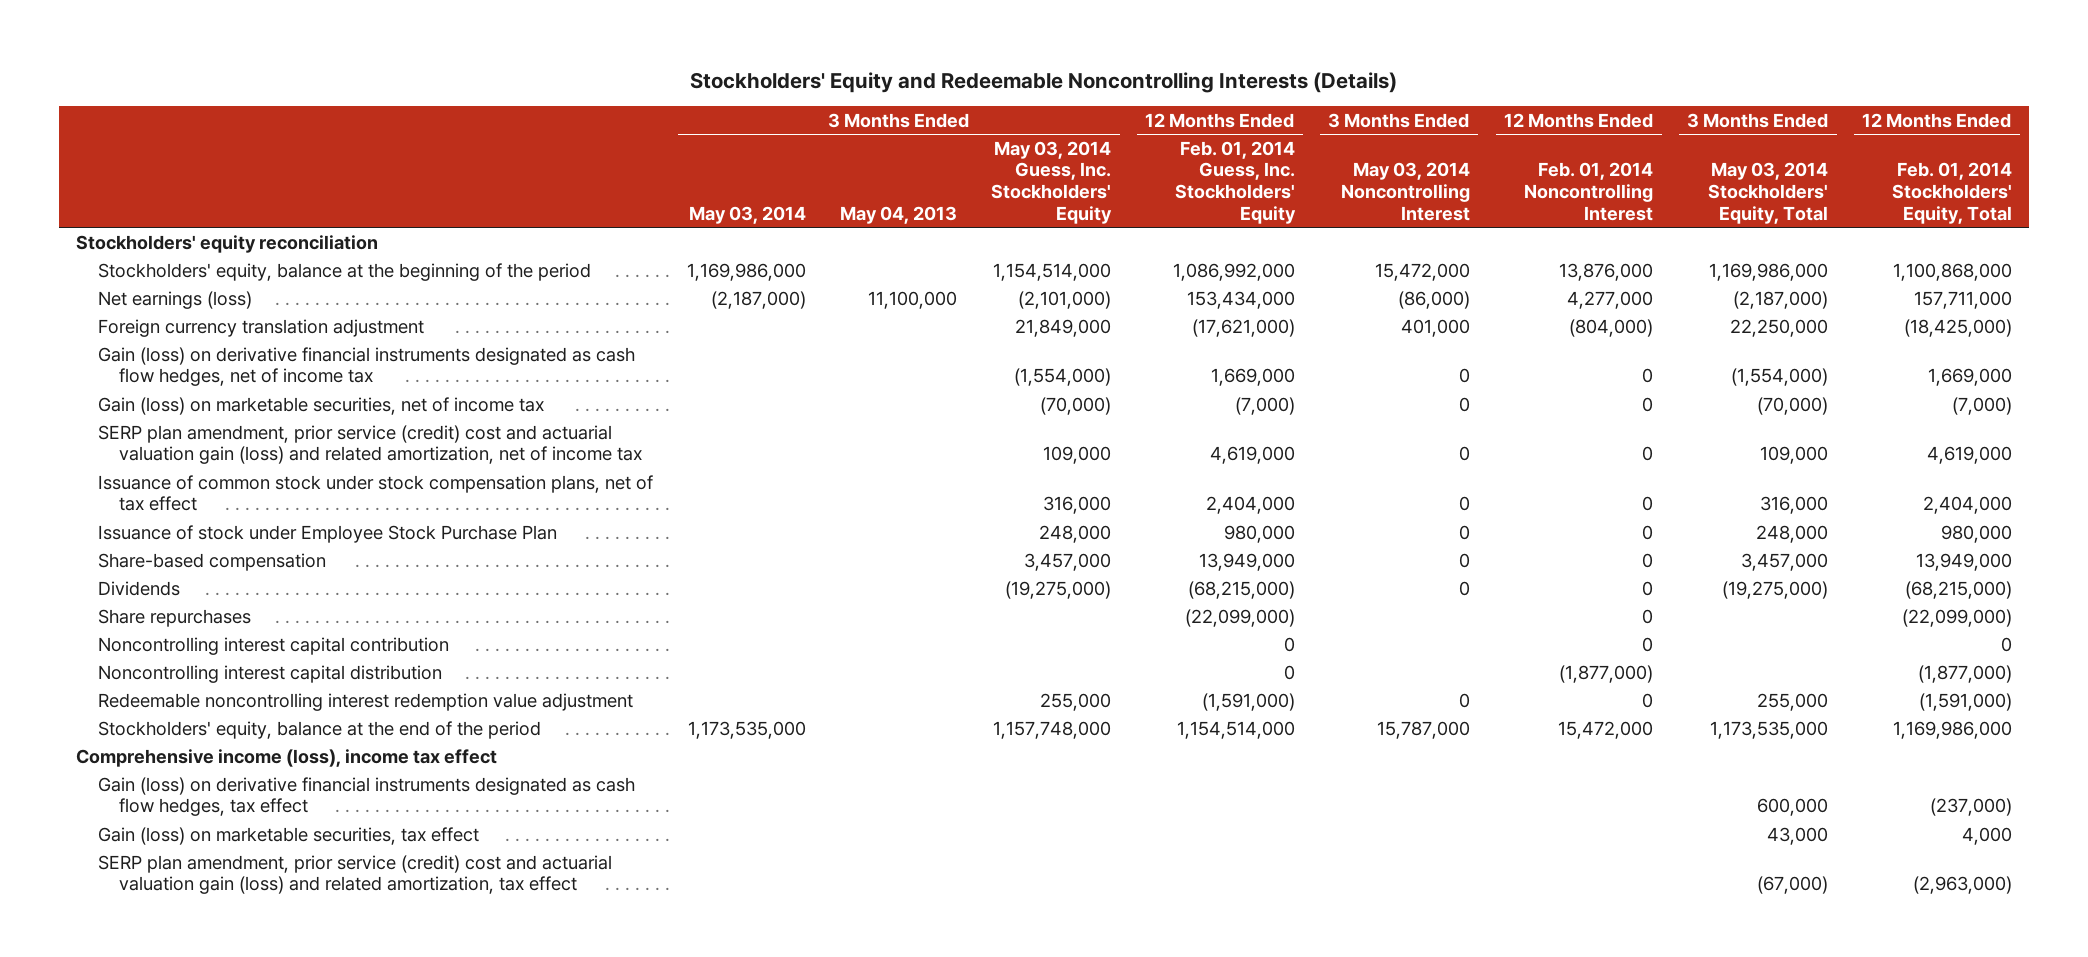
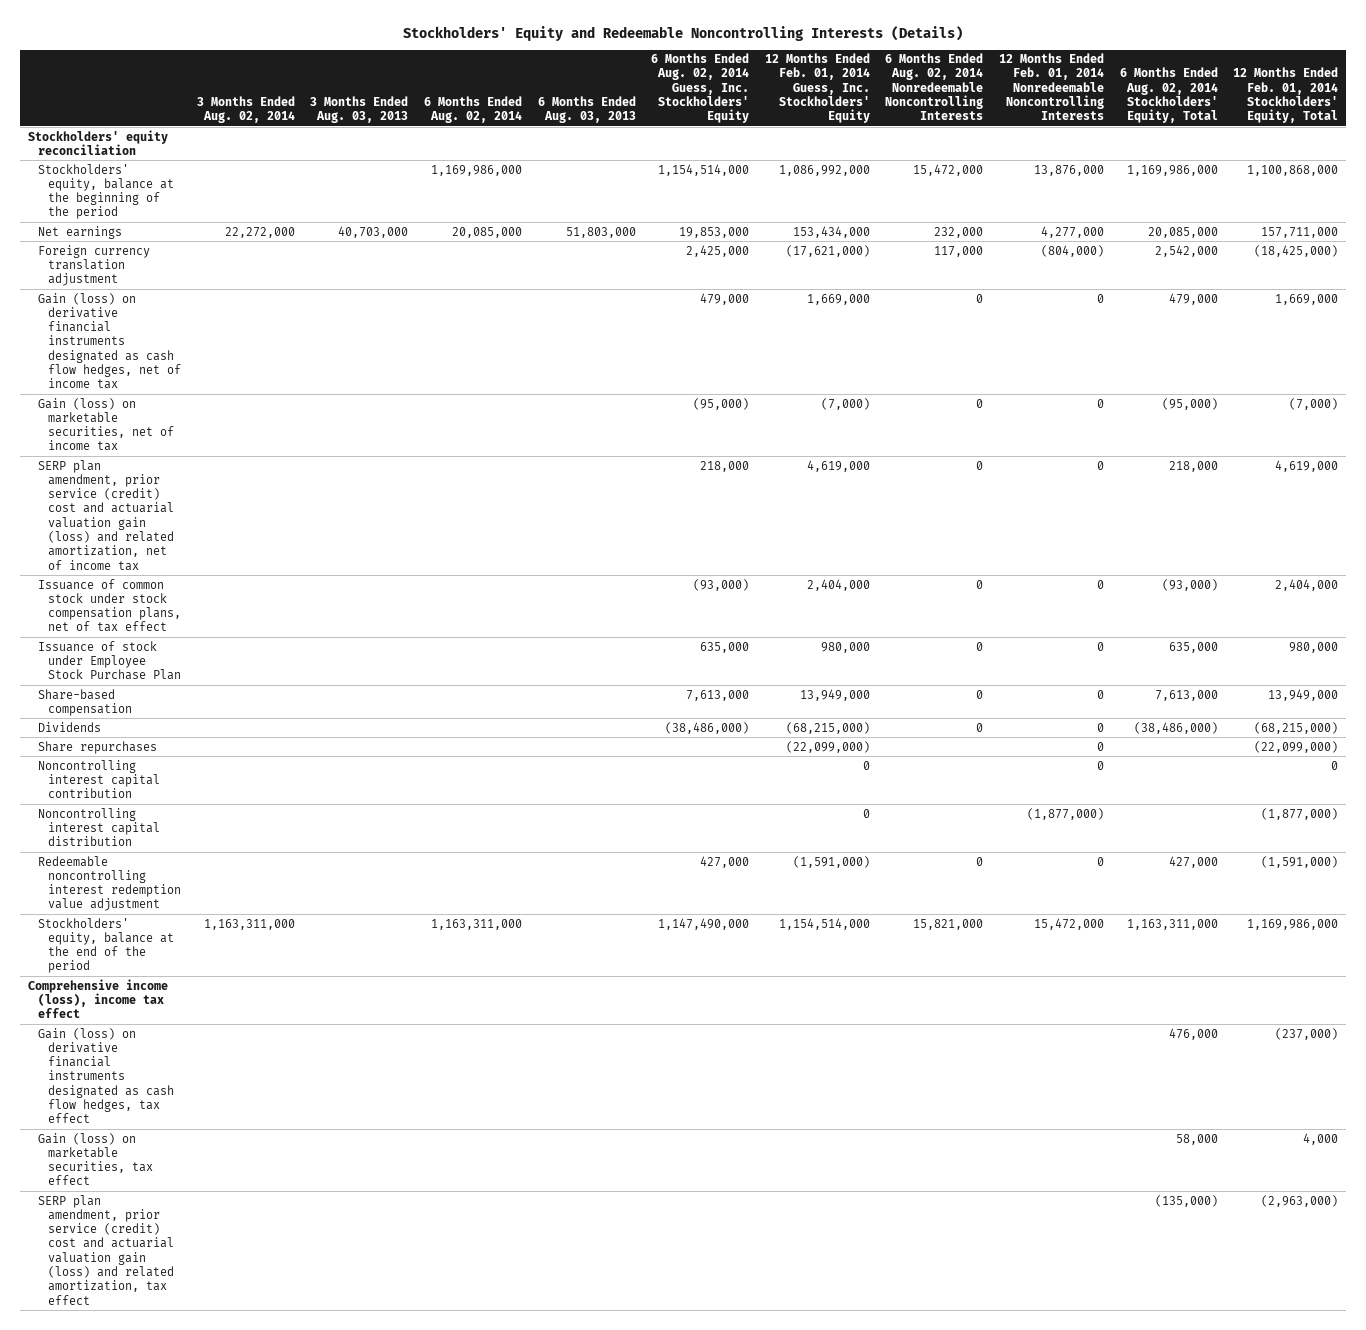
- | 3 Months Ended May 03, 2014 | 3 Months Ended May 04, 2013 | 3 Months Ended May 03, 2014 Guess, Inc. Stockholders' Equity | 12 Months Ended Feb. 01, 2014 Guess, Inc. Stockholders' Equity | 3 Months Ended May 03, 2014 Noncontrolling Interest | 12 Months Ended Feb. 01, 2014 Noncontrolling Interest | 3 Months Ended May 03, 2014 Stockholders' Equity, Total | 12 Months Ended Feb. 01, 2014 Stockholders' Equity, Total
+ | 3 Months Ended Aug. 02, 2014 | 3 Months Ended Aug. 03, 2013 | 6 Months Ended Aug. 02, 2014 | 6 Months Ended Aug. 03, 2013 | 6 Months Ended Aug. 02, 2014 Guess, Inc. Stockholders' Equity | 12 Months Ended Feb. 01, 2014 Guess, Inc. Stockholders' Equity | 6 Months Ended Aug. 02, 2014 Nonredeemable Noncontrolling Interests | 12 Months Ended Feb. 01, 2014 Nonredeemable Noncontrolling Interests | 6 Months Ended Aug. 02, 2014 Stockholders' Equity, Total | 12 Months Ended Feb. 01, 2014 Stockholders' Equity, Total
- Net earnings (loss) | (2,187,000) | 11,100,000 | (2,101,000) | 153,434,000 | (86,000) | 4,277,000 | (2,187,000) | 157,711,000
+ Net earnings | 22,272,000 | 40,703,000 | 20,085,000 | 51,803,000 | 19,853,000 | 153,434,000 | 232,000 | 4,277,000 | 20,085,000 | 157,711,000

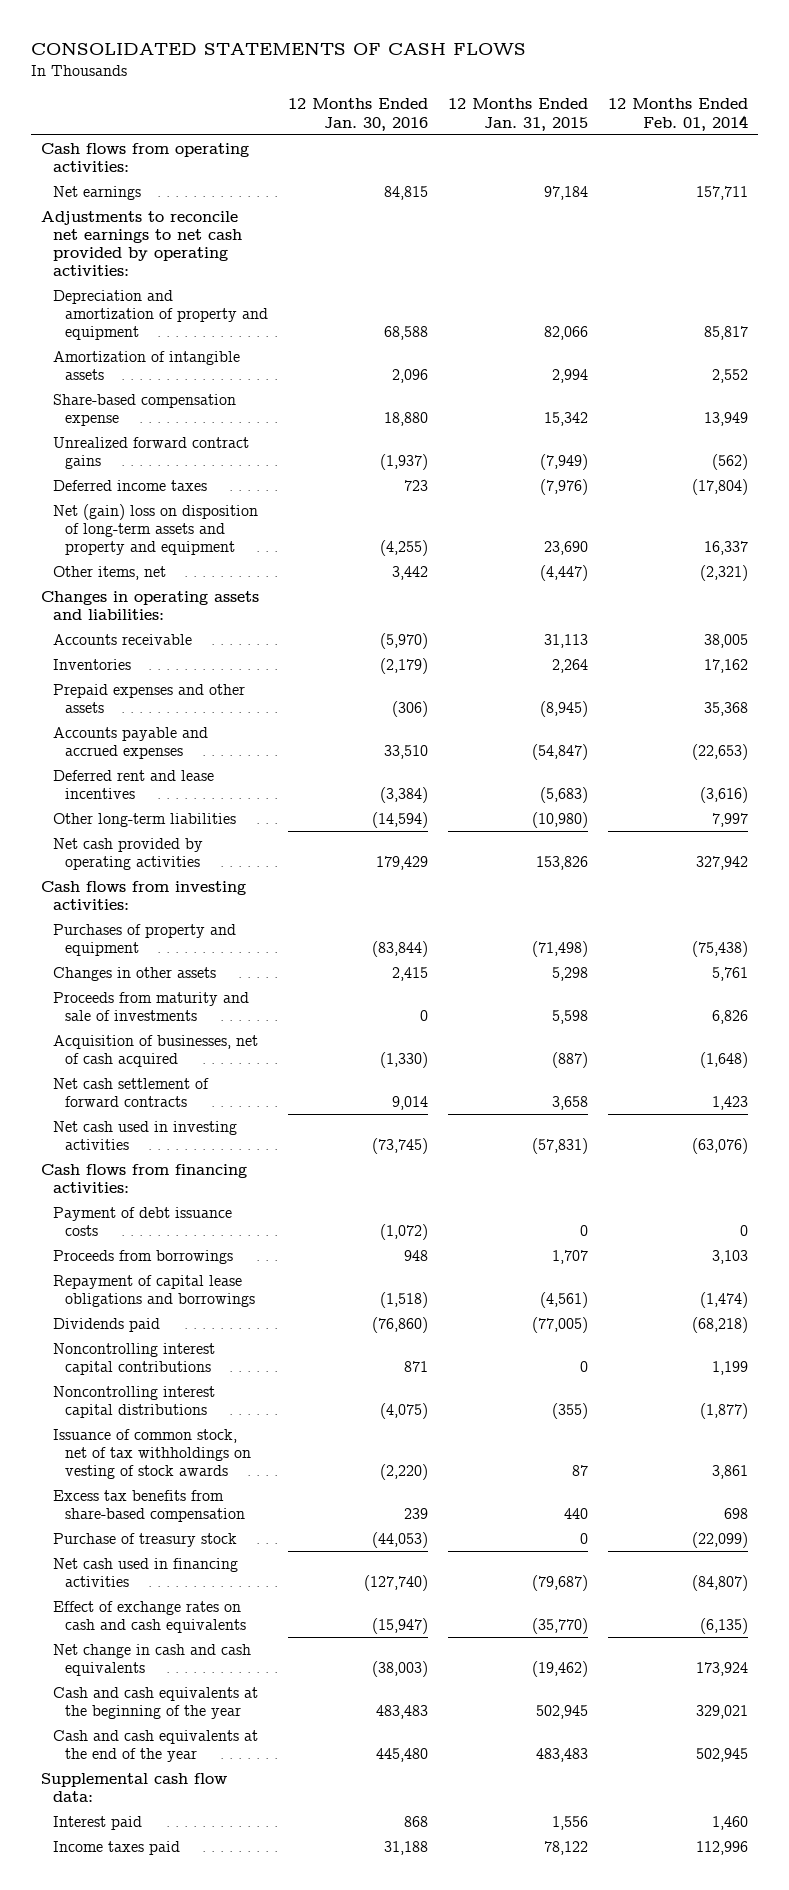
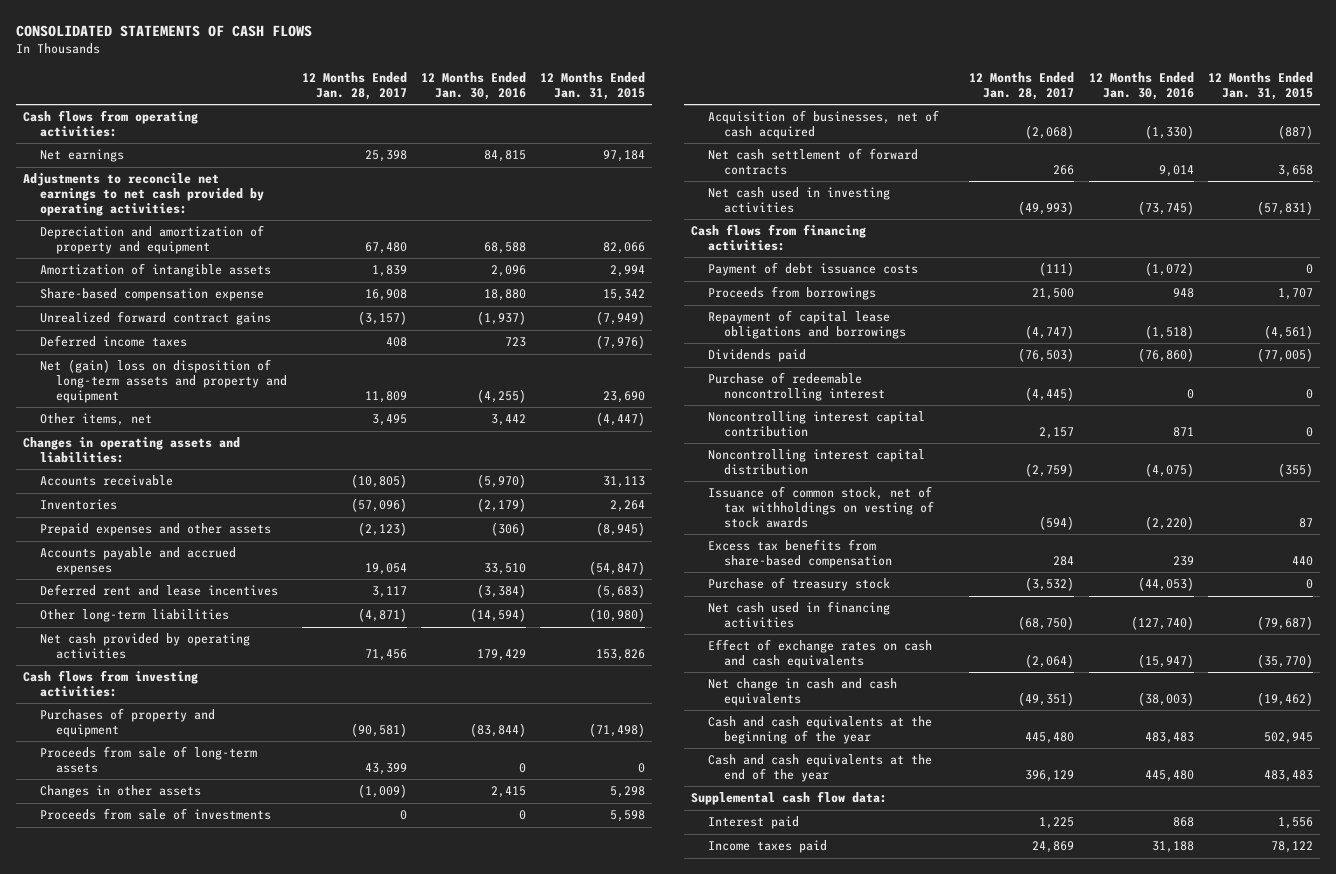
- | 12 Months Ended Jan. 30, 2016 | 12 Months Ended Jan. 31, 2015 | 12 Months Ended Feb. 01, 2014
+ | 12 Months Ended Jan. 28, 2017 | 12 Months Ended Jan. 30, 2016 | 12 Months Ended Jan. 31, 2015
+ Proceeds from sale of long-term assets | 43,399 | 0 | 0
- Proceeds from maturity and sale of investments | 0 | 5,598 | 6,826
+ Proceeds from sale of investments | 0 | 0 | 5,598
- Noncontrolling interest capital contributions | 871 | 0 | 1,199
- Noncontrolling interest capital distributions | (4,075) | (355) | (1,877)
+ Purchase of redeemable noncontrolling interest | (4,445) | 0 | 0
+ Noncontrolling interest capital contribution | 2,157 | 871 | 0
+ Noncontrolling interest capital distribution | (2,759) | (4,075) | (355)

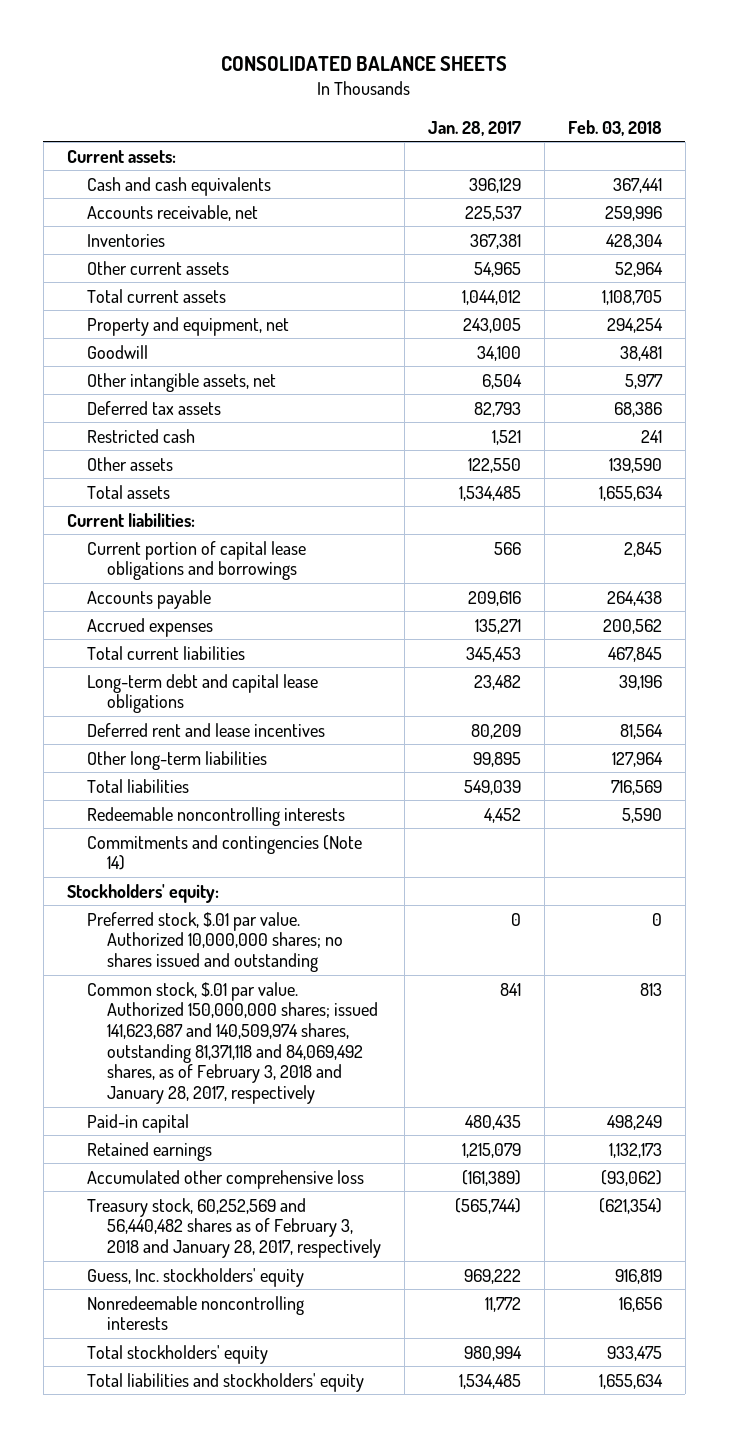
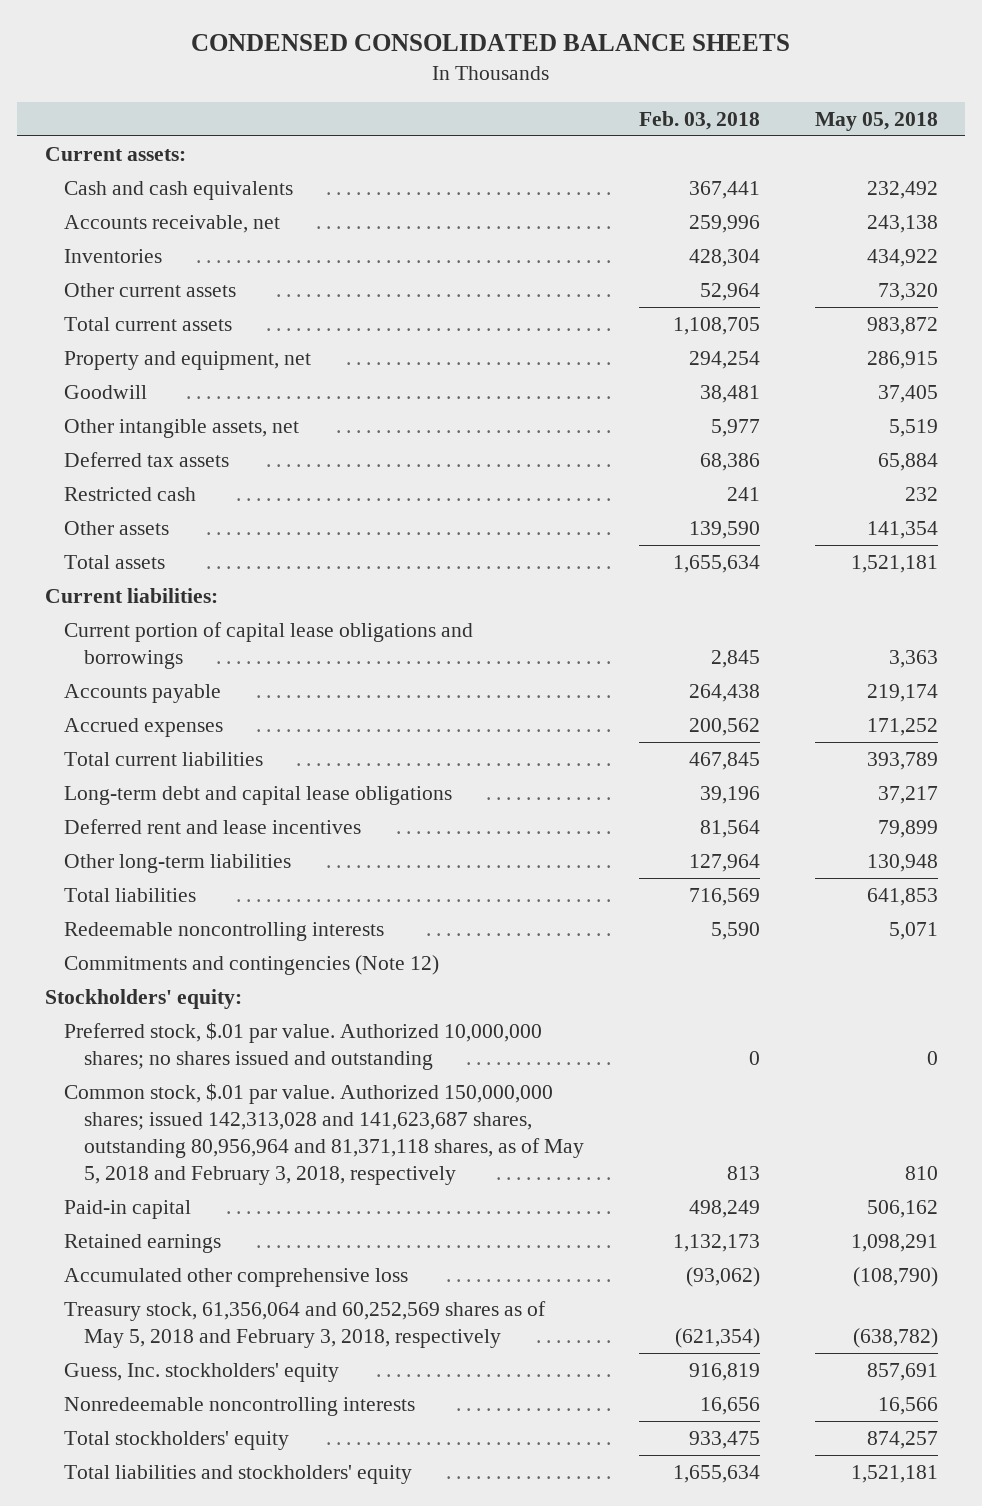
- CONSOLIDATED BALANCE SHEETS
+ CONDENSED CONSOLIDATED BALANCE SHEETS
- | Jan. 28, 2017 | Feb. 03, 2018
+ | Feb. 03, 2018 | May 05, 2018
- Commitments and contingencies (Note 14)
+ Commitments and contingencies (Note 12)
- Common stock, $.01 par value. Authorized 150,000,000 shares; issued 141,623,687 and 140,509,974 shares, outstanding 81,371,118 and 84,069,492 shares, as of February 3, 2018 and January 28, 2017, respectively | 841 | 813
+ Common stock, $.01 par value. Authorized 150,000,000 shares; issued 142,313,028 and 141,623,687 shares, outstanding 80,956,964 and 81,371,118 shares, as of May 5, 2018 and February 3, 2018, respectively | 813 | 810
- Treasury stock, 60,252,569 and 56,440,482 shares as of February 3, 2018 and January 28, 2017, respectively | (565,744) | (621,354)
+ Treasury stock, 61,356,064 and 60,252,569 shares as of May 5, 2018 and February 3, 2018, respectively | (621,354) | (638,782)

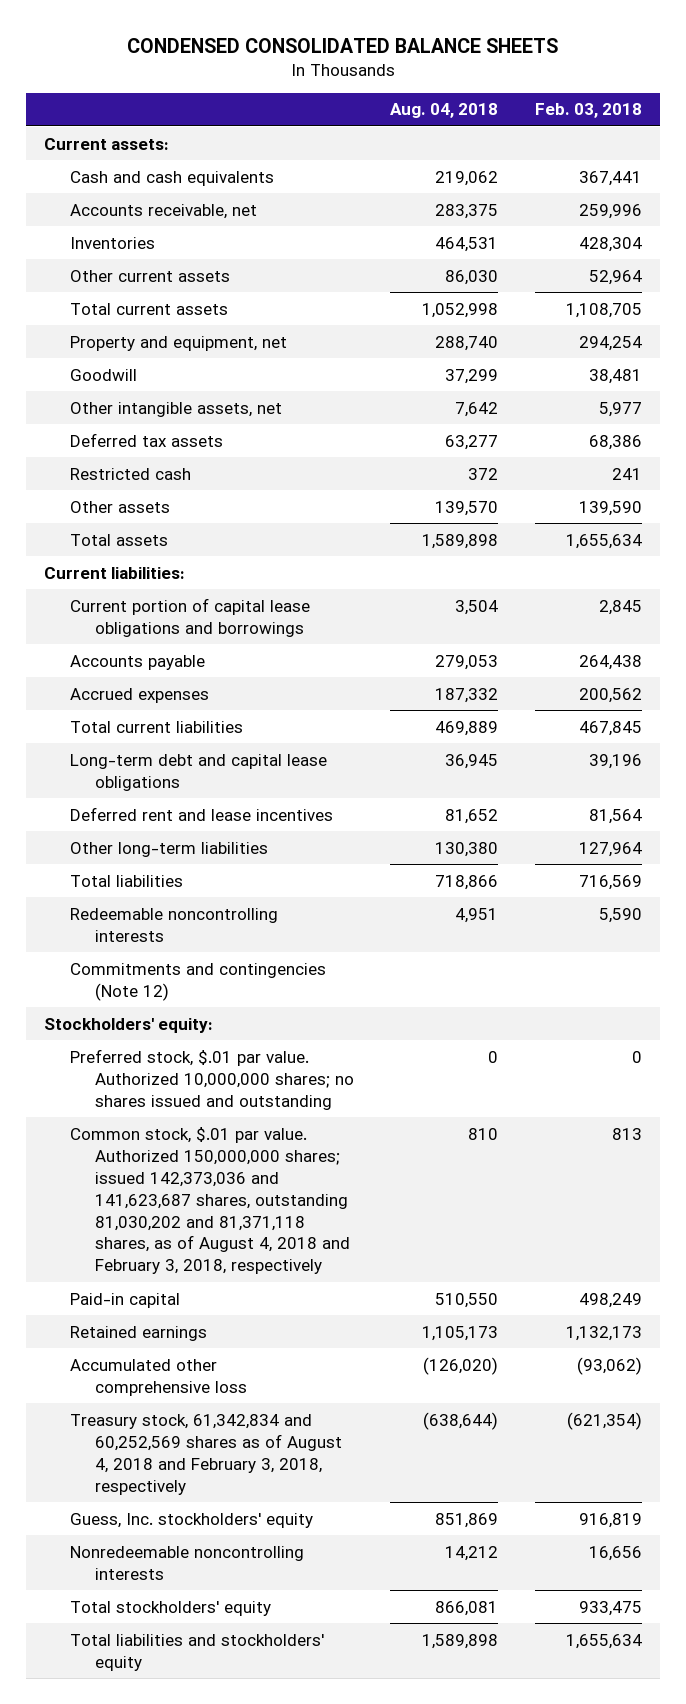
- | Feb. 03, 2018 | May 05, 2018
+ | Aug. 04, 2018 | Feb. 03, 2018
- Common stock, $.01 par value. Authorized 150,000,000 shares; issued 142,313,028 and 141,623,687 shares, outstanding 80,956,964 and 81,371,118 shares, as of May 5, 2018 and February 3, 2018, respectively | 813 | 810
+ Common stock, $.01 par value. Authorized 150,000,000 shares; issued 142,373,036 and 141,623,687 shares, outstanding 81,030,202 and 81,371,118 shares, as of August 4, 2018 and February 3, 2018, respectively | 810 | 813
- Treasury stock, 61,356,064 and 60,252,569 shares as of May 5, 2018 and February 3, 2018, respectively | (621,354) | (638,782)
+ Treasury stock, 61,342,834 and 60,252,569 shares as of August 4, 2018 and February 3, 2018, respectively | (638,644) | (621,354)

